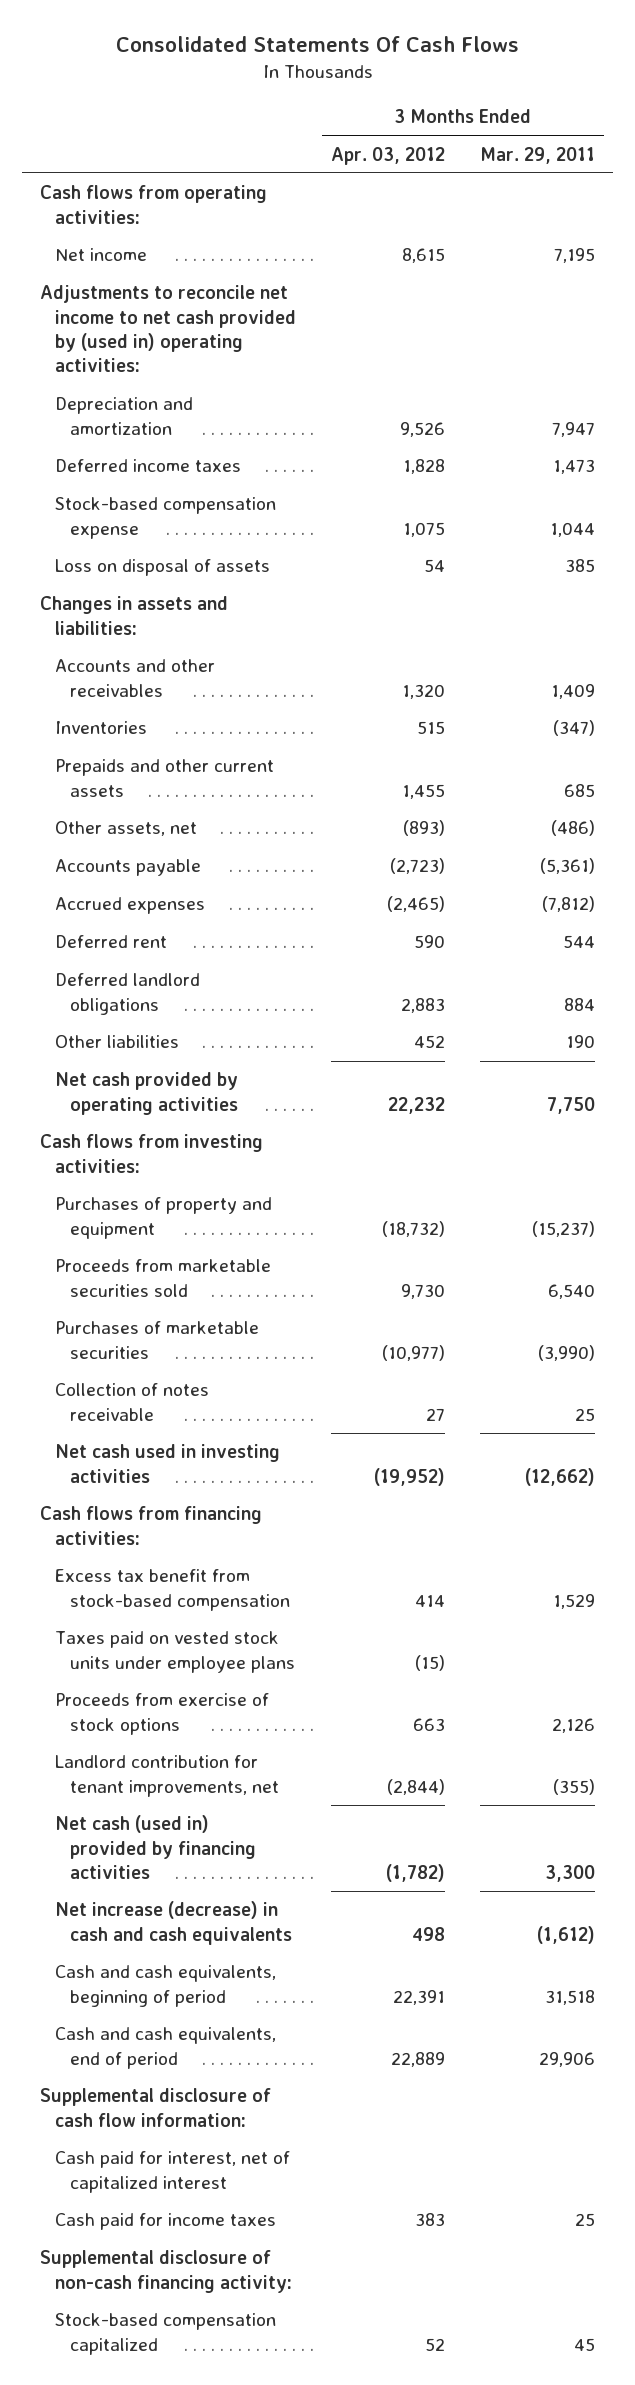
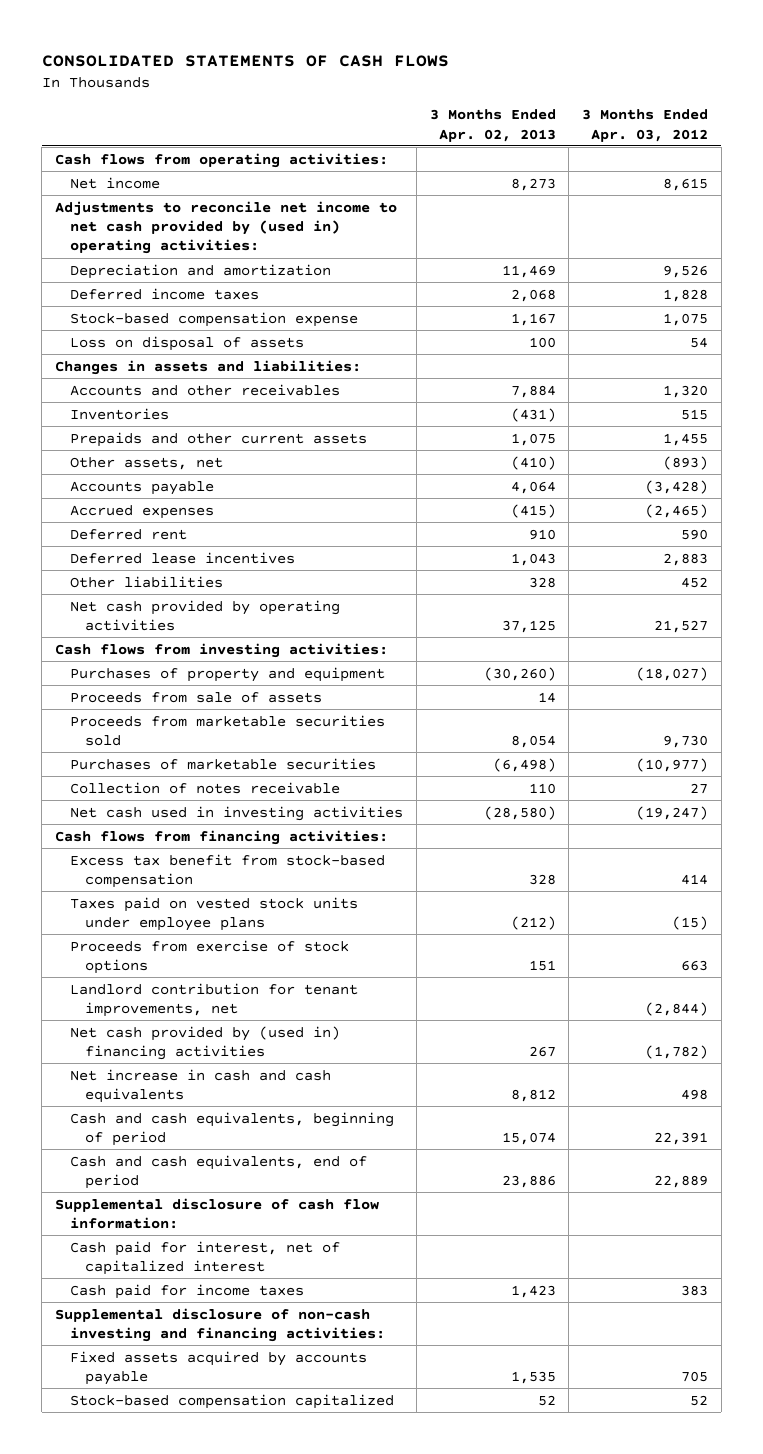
- Consolidated Statements Of Cash Flows
+ CONSOLIDATED STATEMENTS OF CASH FLOWS
- | 3 Months Ended Apr. 03, 2012 | 3 Months Ended Mar. 29, 2011
+ | 3 Months Ended Apr. 02, 2013 | 3 Months Ended Apr. 03, 2012
- Accounts payable | (2,723) | (5,361)
+ Accounts payable | 4,064 | (3,428)
- Deferred landlord obligations | 2,883 | 884
+ Deferred lease incentives | 1,043 | 2,883
- Net cash provided by operating activities | 22,232 | 7,750
+ Net cash provided by operating activities | 37,125 | 21,527
- Purchases of property and equipment | (18,732) | (15,237)
+ Purchases of property and equipment | (30,260) | (18,027)
+ Proceeds from sale of assets | 14 |
- Net cash used in investing activities | (19,952) | (12,662)
+ Net cash used in investing activities | (28,580) | (19,247)
- Net cash (used in) provided by financing activities | (1,782) | 3,300
- Net increase (decrease) in cash and cash equivalents | 498 | (1,612)
+ Net cash provided by (used in) financing activities | 267 | (1,782)
+ Net increase in cash and cash equivalents | 8,812 | 498
- Supplemental disclosure of non-cash financing activity:
+ Supplemental disclosure of non-cash investing and financing activities:
+ Fixed assets acquired by accounts payable | 1,535 | 705

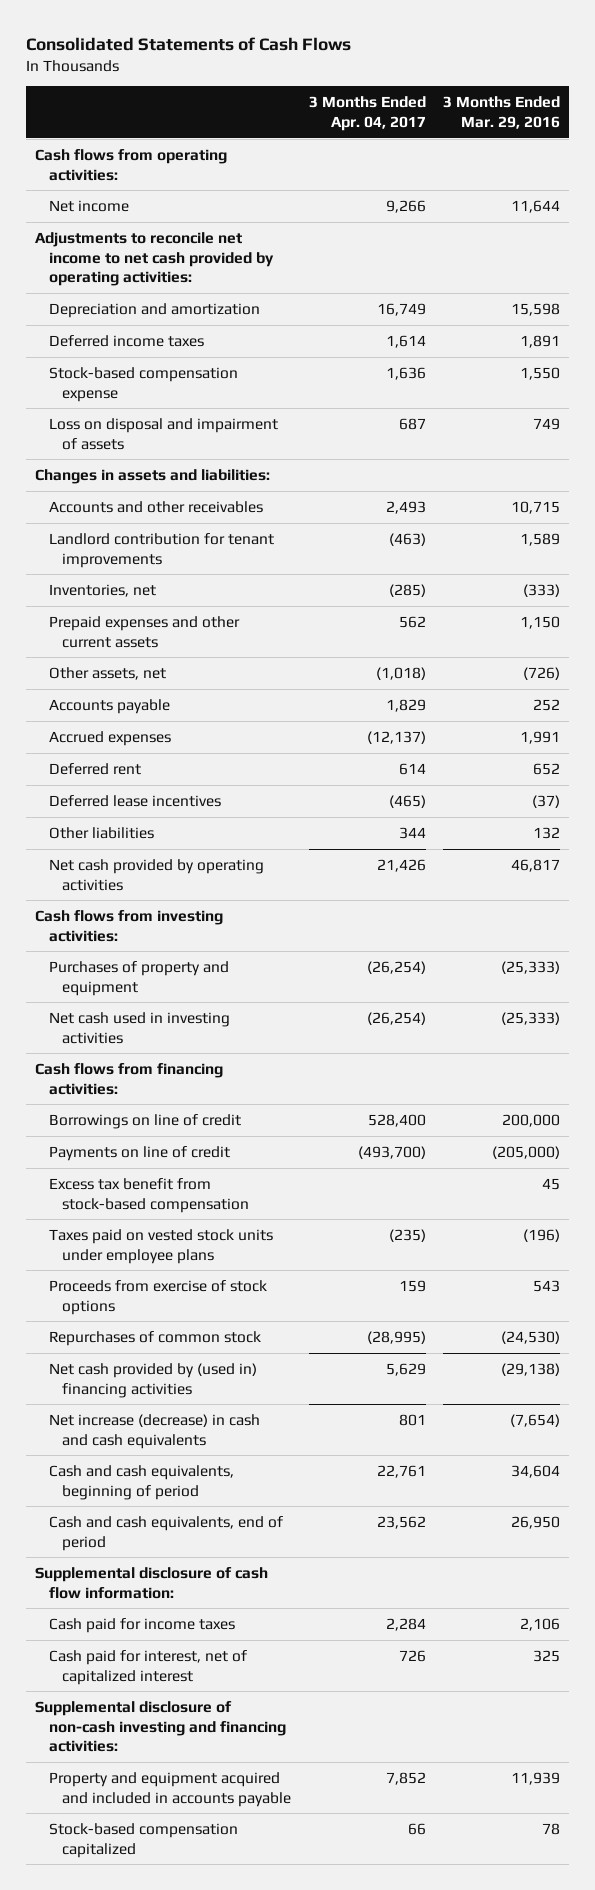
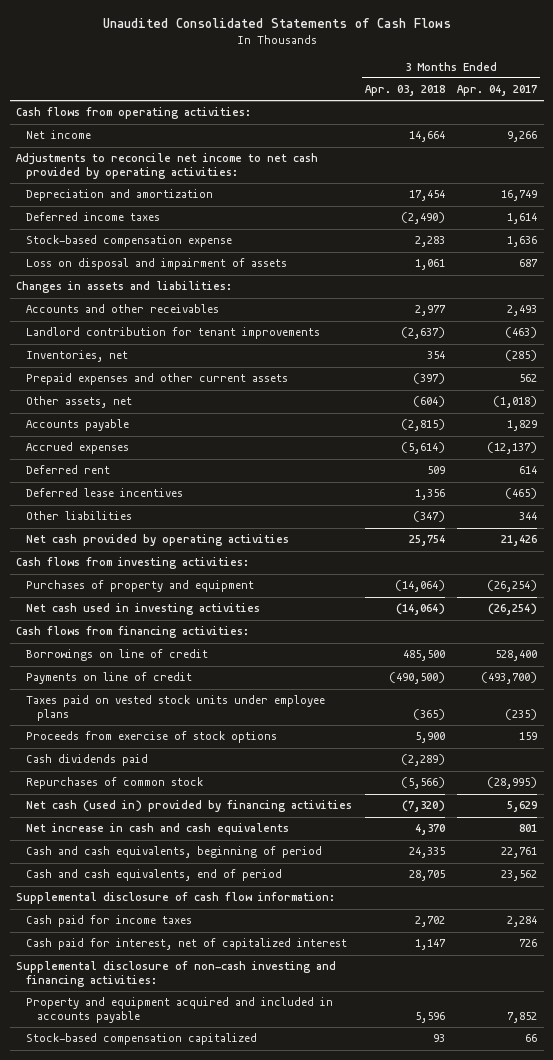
- Consolidated Statements of Cash Flows
+ Unaudited Consolidated Statements of Cash Flows
- | 3 Months Ended Apr. 04, 2017 | 3 Months Ended Mar. 29, 2016
+ | 3 Months Ended Apr. 03, 2018 | 3 Months Ended Apr. 04, 2017
- Excess tax benefit from stock-based compensation | | 45
+ Cash dividends paid | (2,289) |
- Net cash provided by (used in) financing activities | 5,629 | (29,138)
- Net increase (decrease) in cash and cash equivalents | 801 | (7,654)
+ Net cash (used in) provided by financing activities | (7,320) | 5,629
+ Net increase in cash and cash equivalents | 4,370 | 801

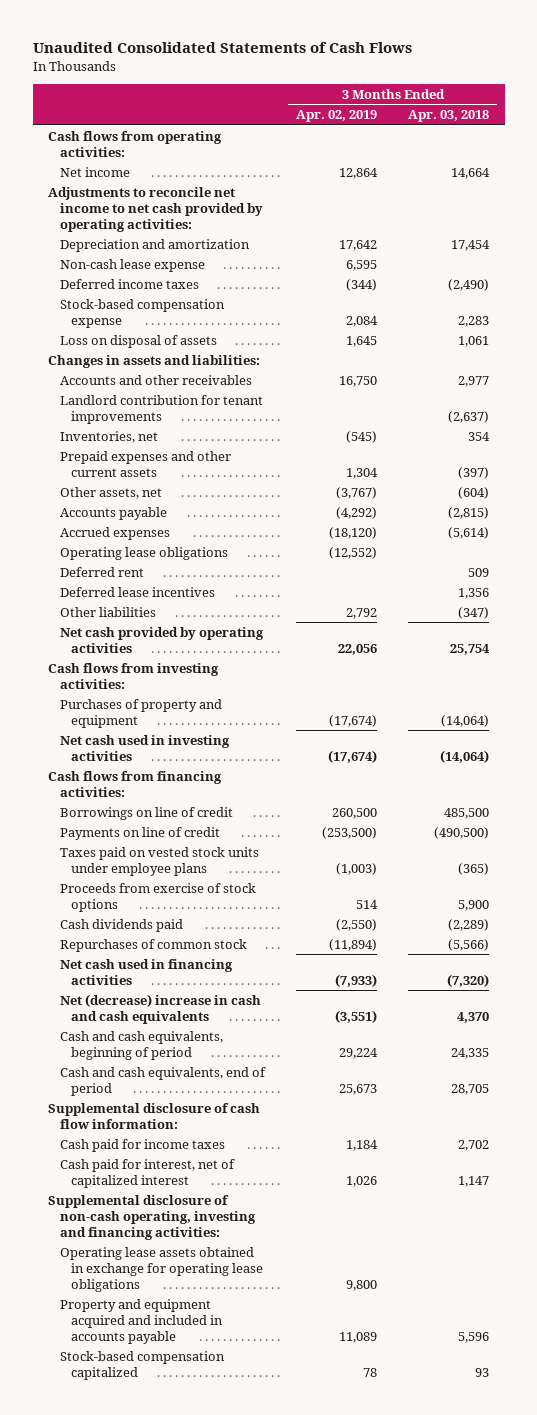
- | 3 Months Ended Apr. 03, 2018 | 3 Months Ended Apr. 04, 2017
+ | 3 Months Ended Apr. 02, 2019 | 3 Months Ended Apr. 03, 2018
+ Non-cash lease expense | 6,595 |
- Loss on disposal and impairment of assets | 1,061 | 687
+ Loss on disposal of assets | 1,645 | 1,061
+ Operating lease obligations | (12,552) |
- Net cash (used in) provided by financing activities | (7,320) | 5,629
- Net increase in cash and cash equivalents | 4,370 | 801
+ Net cash used in financing activities | (7,933) | (7,320)
+ Net (decrease) increase in cash and cash equivalents | (3,551) | 4,370
- Supplemental disclosure of non-cash investing and financing activities:
+ Supplemental disclosure of non-cash operating, investing and financing activities:
+ Operating lease assets obtained in exchange for operating lease obligations | 9,800 |

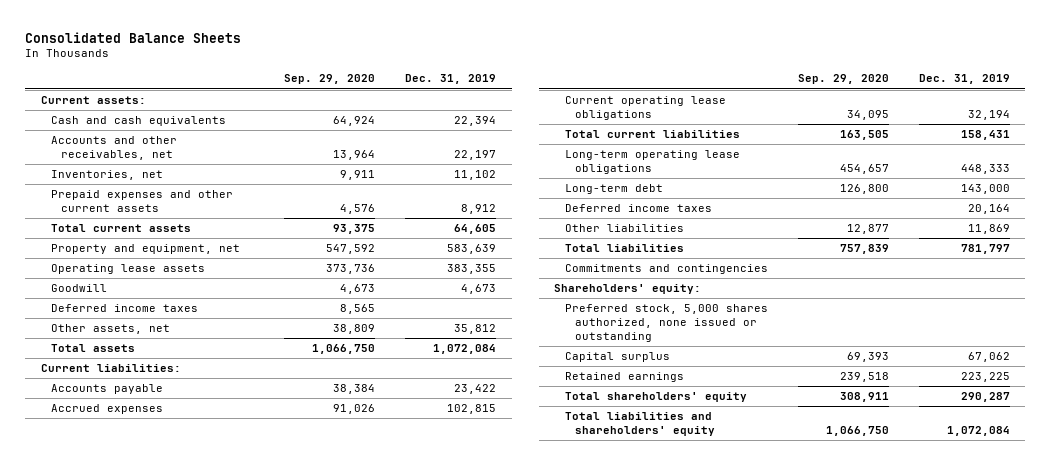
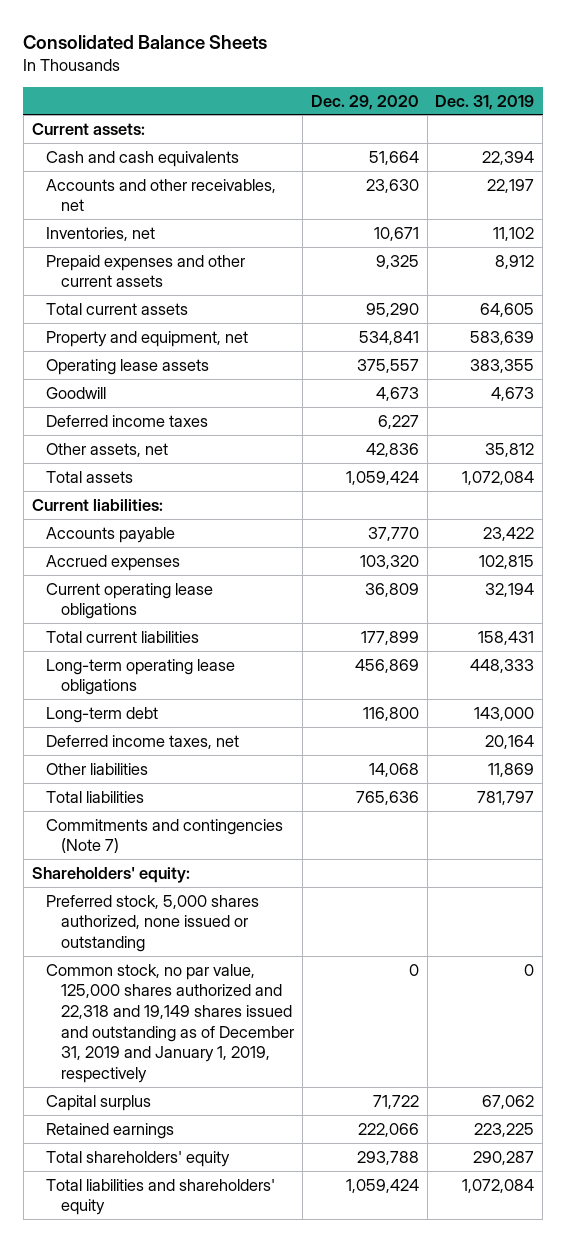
- | Sep. 29, 2020 | Dec. 31, 2019
+ | Dec. 29, 2020 | Dec. 31, 2019
- Deferred income taxes | | 20,164
+ Deferred income taxes, net | | 20,164
- Commitments and contingencies
+ Commitments and contingencies (Note 7)
+ Common stock, no par value, 125,000 shares authorized and 22,318 and 19,149 shares issued and outstanding as of December 31, 2019 and January 1, 2019, respectively | 0 | 0

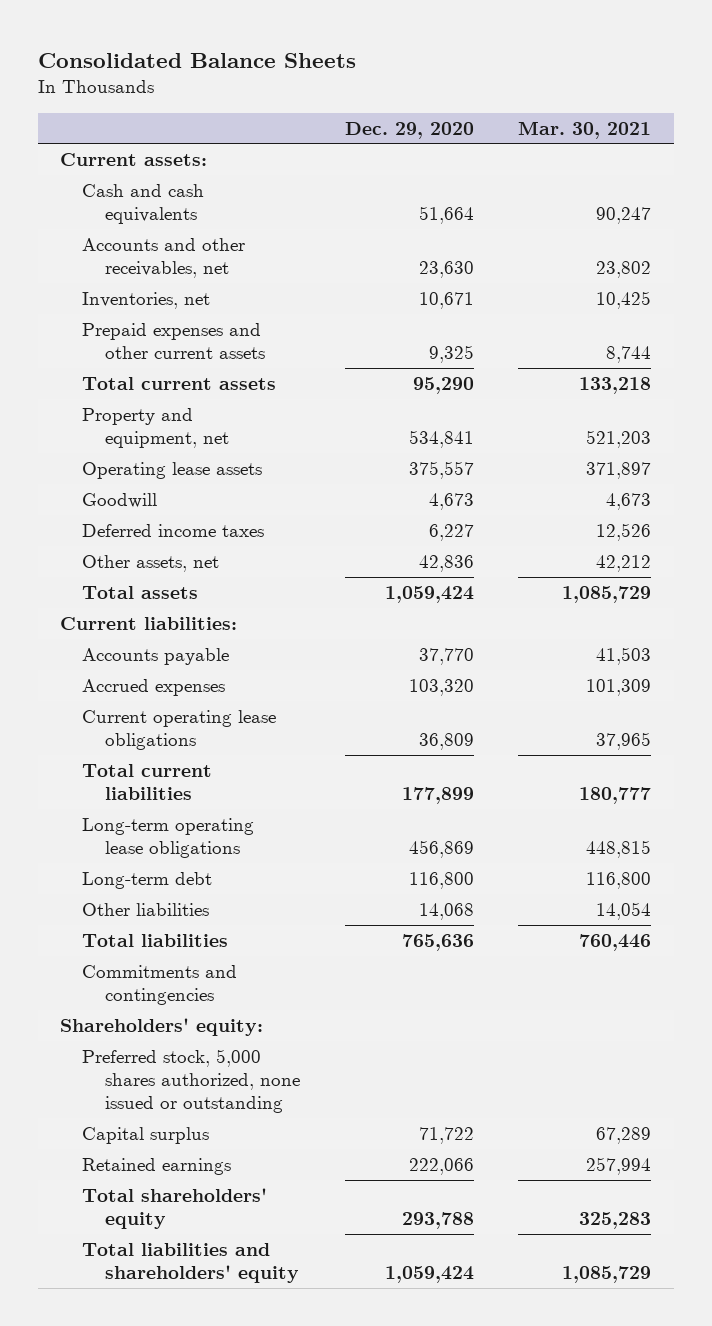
- | Dec. 29, 2020 | Dec. 31, 2019
+ | Dec. 29, 2020 | Mar. 30, 2021
- Deferred income taxes, net | | 20,164
- Commitments and contingencies (Note 7)
+ Commitments and contingencies
- Common stock, no par value, 125,000 shares authorized and 22,318 and 19,149 shares issued and outstanding as of December 31, 2019 and January 1, 2019, respectively | 0 | 0

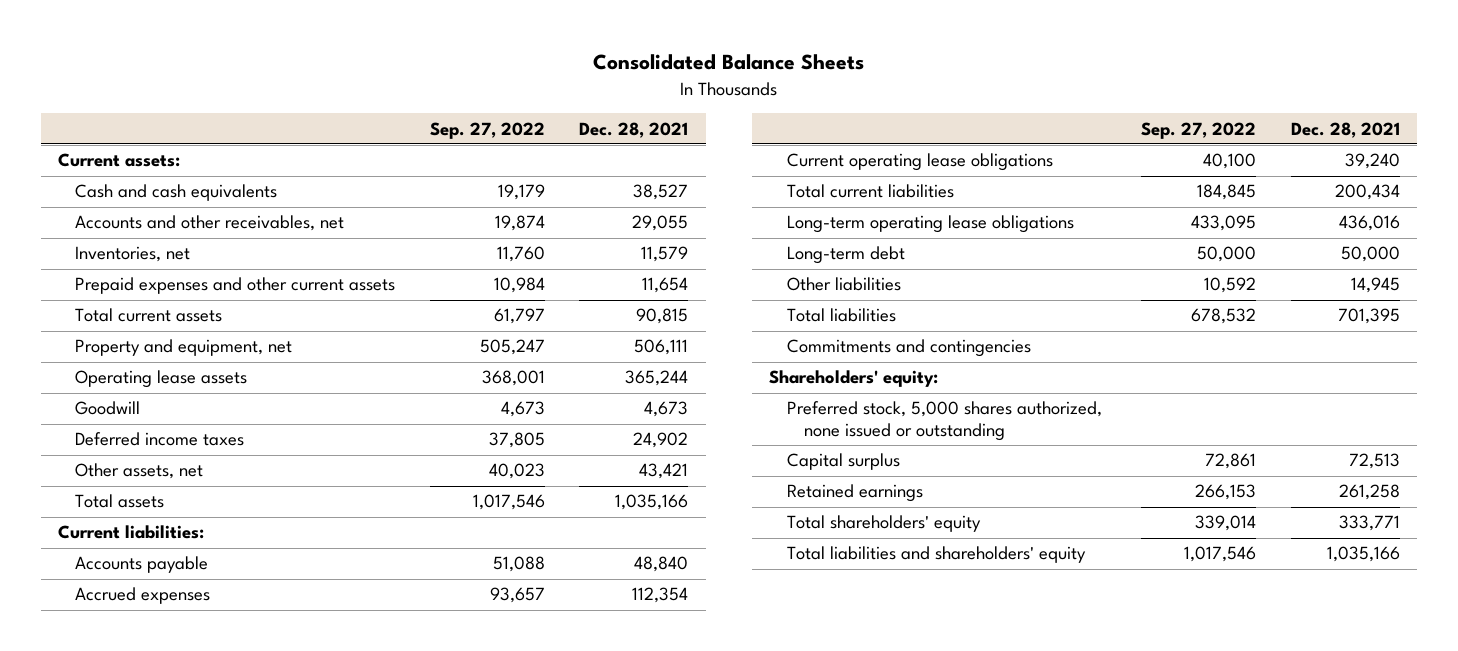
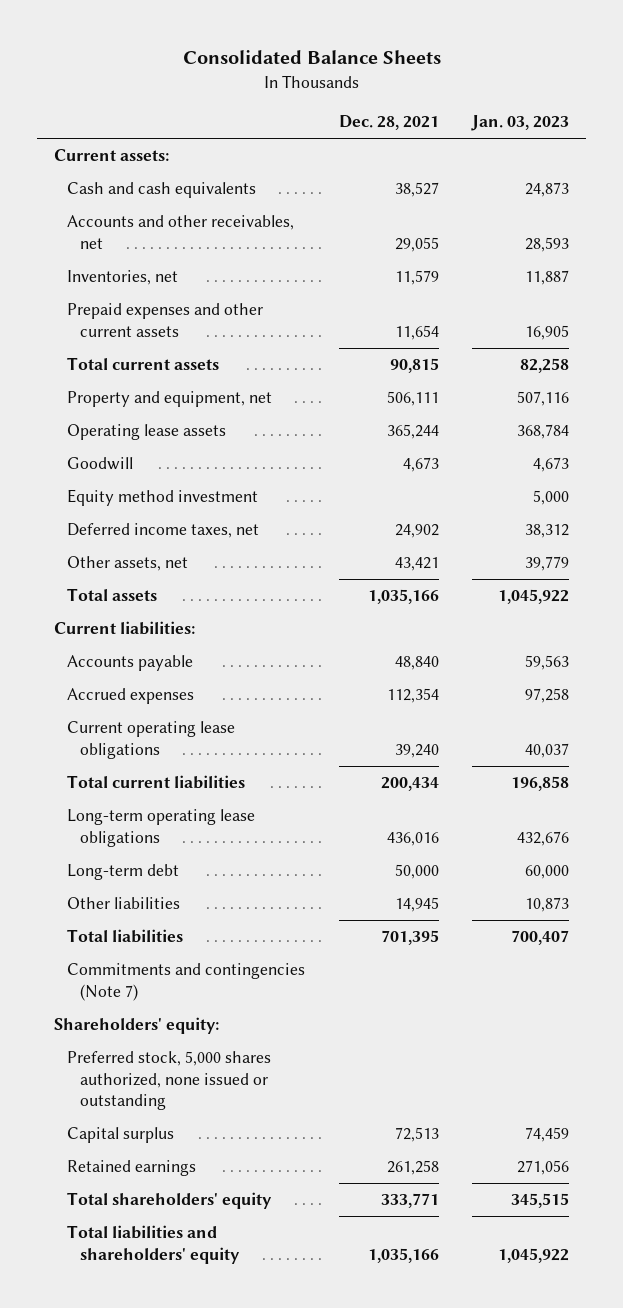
- | Sep. 27, 2022 | Dec. 28, 2021
+ | Dec. 28, 2021 | Jan. 03, 2023
- Deferred income taxes | 37,805 | 24,902
+ Equity method investment | | 5,000
+ Deferred income taxes, net | 24,902 | 38,312
- Commitments and contingencies
+ Commitments and contingencies (Note 7)

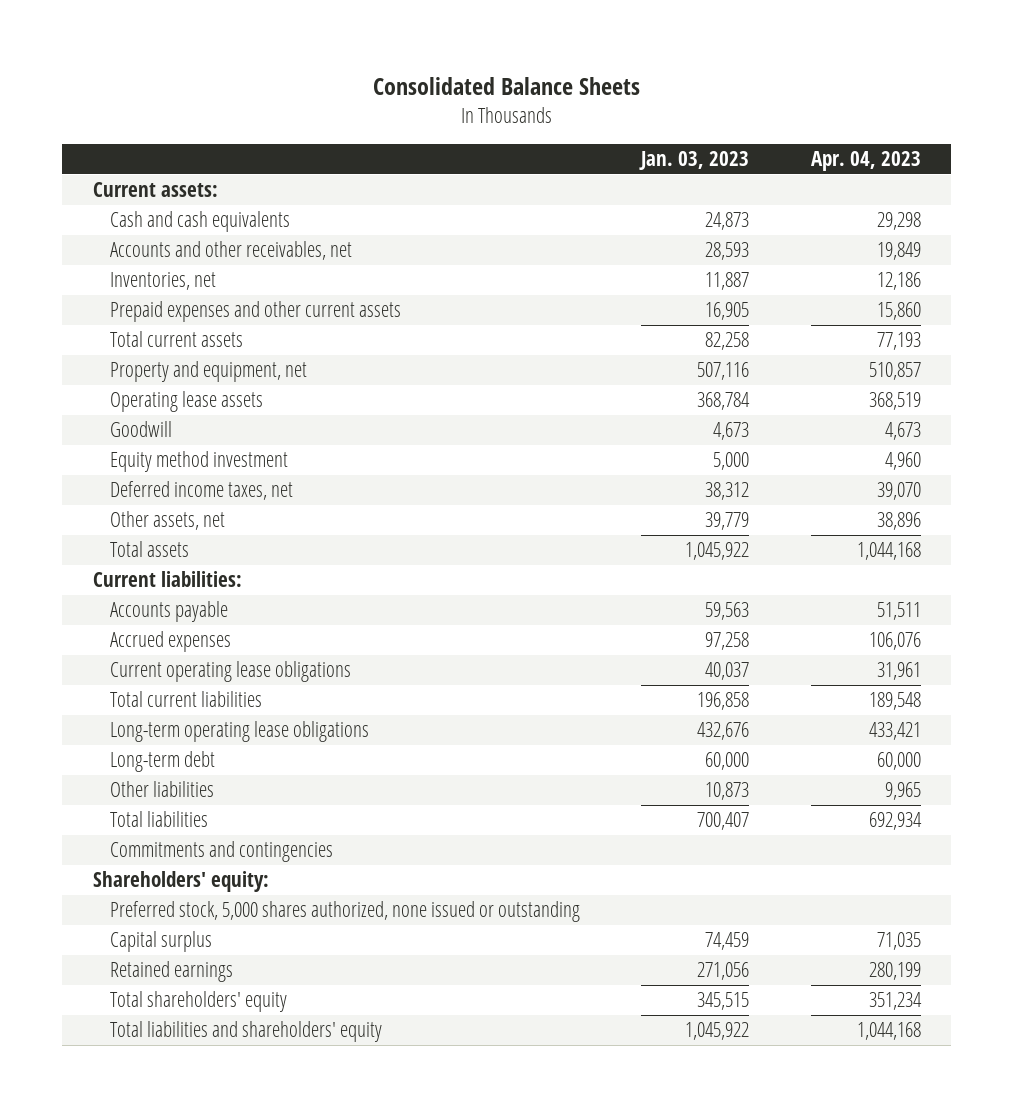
- | Dec. 28, 2021 | Jan. 03, 2023
+ | Jan. 03, 2023 | Apr. 04, 2023
- Commitments and contingencies (Note 7)
+ Commitments and contingencies

